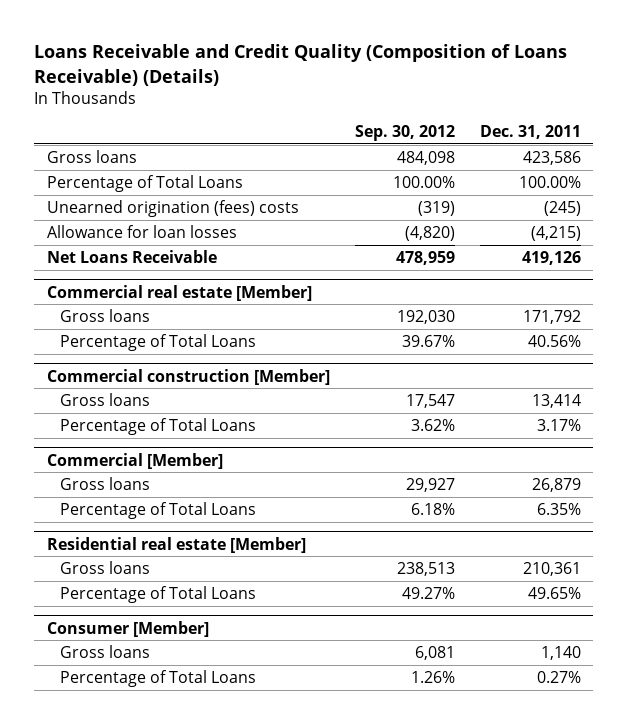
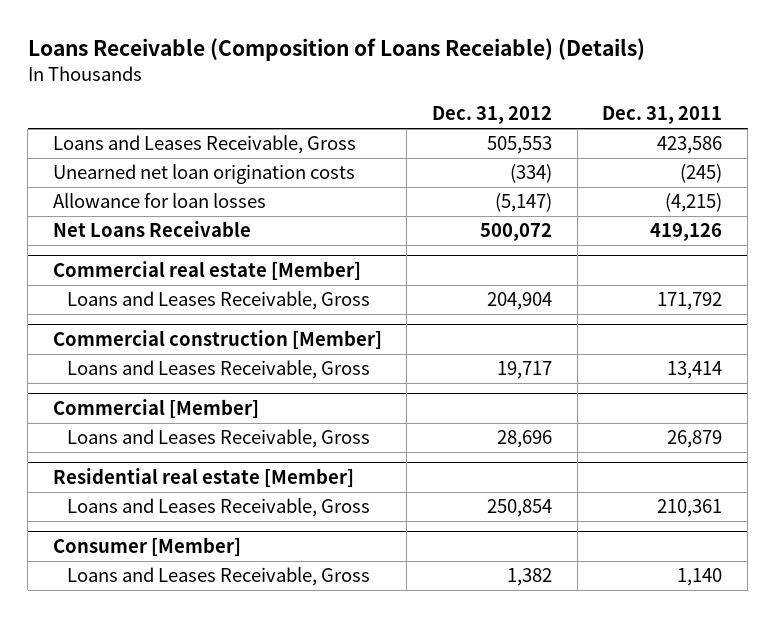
- Loans Receivable and Credit Quality (Composition of Loans Receivable) (Details)
+ Loans Receivable (Composition of Loans Receiable) (Details)
- | Sep. 30, 2012 | Dec. 31, 2011
+ | Dec. 31, 2012 | Dec. 31, 2011
- Gross loans | 484,098 | 423,586
- Percentage of Total Loans | 100.00% | 100.00%
- Unearned origination (fees) costs | (319) | (245)
+ Loans and Leases Receivable, Gross | 505,553 | 423,586
+ Unearned net loan origination costs | (334) | (245)
@ Commercial real estate [Member]
- Gross loans | 192,030 | 171,792
- Percentage of Total Loans | 39.67% | 40.56%
+ Loans and Leases Receivable, Gross | 204,904 | 171,792
@ Commercial construction [Member]
- Gross loans | 17,547 | 13,414
- Percentage of Total Loans | 3.62% | 3.17%
+ Loans and Leases Receivable, Gross | 19,717 | 13,414
@ Commercial [Member]
- Gross loans | 29,927 | 26,879
- Percentage of Total Loans | 6.18% | 6.35%
+ Loans and Leases Receivable, Gross | 28,696 | 26,879
@ Residential real estate [Member]
- Gross loans | 238,513 | 210,361
- Percentage of Total Loans | 49.27% | 49.65%
+ Loans and Leases Receivable, Gross | 250,854 | 210,361
@ Consumer [Member]
- Gross loans | 6,081 | 1,140
- Percentage of Total Loans | 1.26% | 0.27%
+ Loans and Leases Receivable, Gross | 1,382 | 1,140

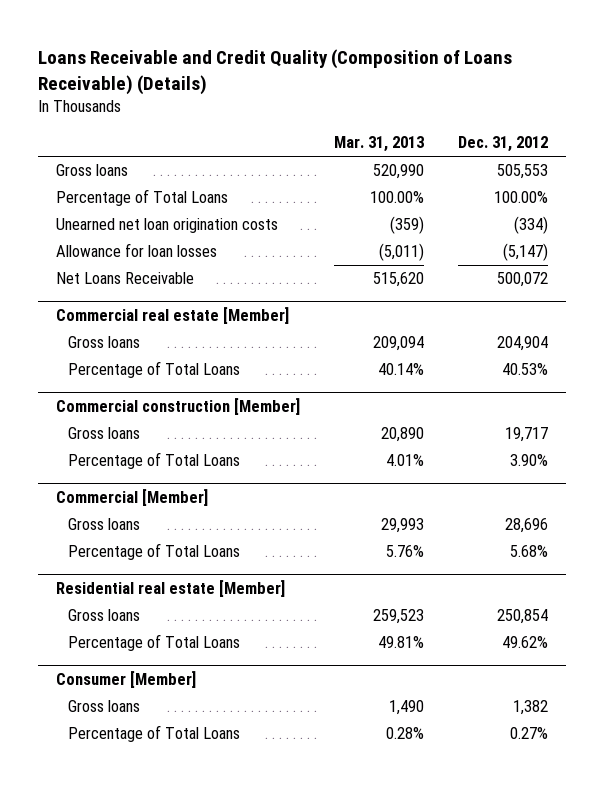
- Loans Receivable (Composition of Loans Receiable) (Details)
+ Loans Receivable and Credit Quality (Composition of Loans Receivable) (Details)
- | Dec. 31, 2012 | Dec. 31, 2011
+ | Mar. 31, 2013 | Dec. 31, 2012
- Loans and Leases Receivable, Gross | 505,553 | 423,586
+ Gross loans | 520,990 | 505,553
+ Percentage of Total Loans | 100.00% | 100.00%
@ Commercial real estate [Member]
- Loans and Leases Receivable, Gross | 204,904 | 171,792
+ Gross loans | 209,094 | 204,904
+ Percentage of Total Loans | 40.14% | 40.53%
@ Commercial construction [Member]
- Loans and Leases Receivable, Gross | 19,717 | 13,414
+ Gross loans | 20,890 | 19,717
+ Percentage of Total Loans | 4.01% | 3.90%
@ Commercial [Member]
- Loans and Leases Receivable, Gross | 28,696 | 26,879
+ Gross loans | 29,993 | 28,696
+ Percentage of Total Loans | 5.76% | 5.68%
@ Residential real estate [Member]
- Loans and Leases Receivable, Gross | 250,854 | 210,361
+ Gross loans | 259,523 | 250,854
+ Percentage of Total Loans | 49.81% | 49.62%
@ Consumer [Member]
- Loans and Leases Receivable, Gross | 1,382 | 1,140
+ Gross loans | 1,490 | 1,382
+ Percentage of Total Loans | 0.28% | 0.27%

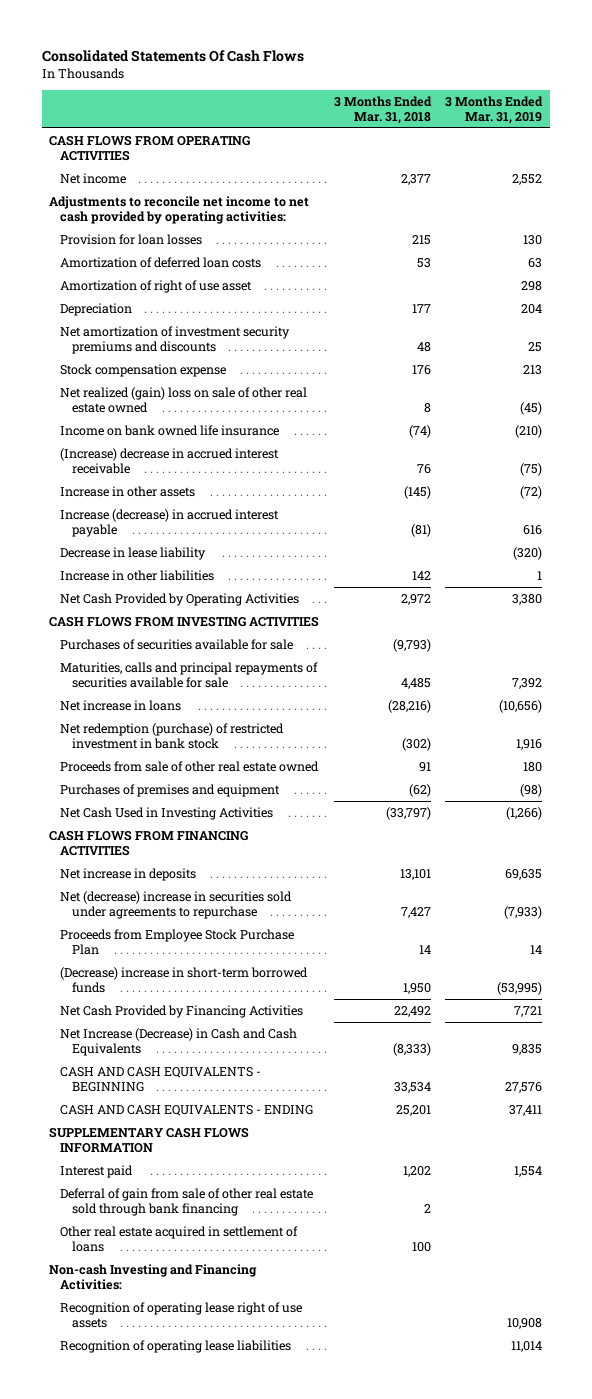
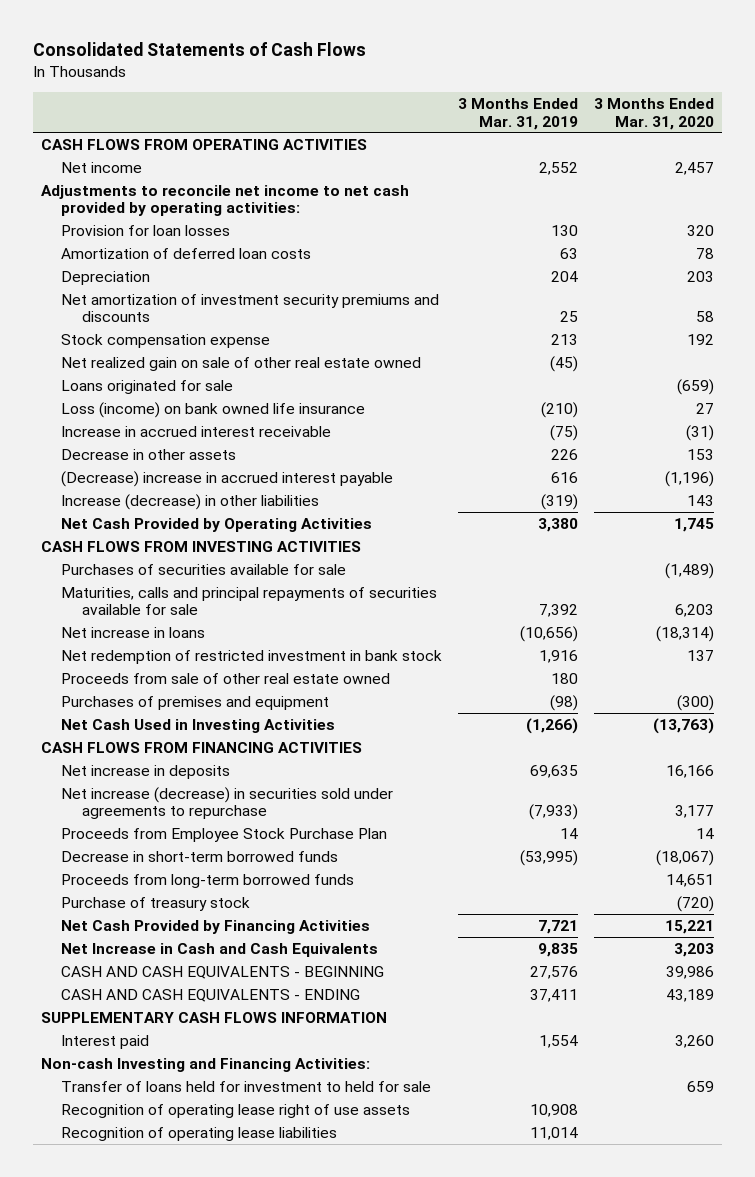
- Consolidated Statements Of Cash Flows
+ Consolidated Statements of Cash Flows
- | 3 Months Ended Mar. 31, 2018 | 3 Months Ended Mar. 31, 2019
+ | 3 Months Ended Mar. 31, 2019 | 3 Months Ended Mar. 31, 2020
- Amortization of right of use asset | | 298
- Net realized (gain) loss on sale of other real estate owned | 8 | (45)
- Income on bank owned life insurance | (74) | (210)
- (Increase) decrease in accrued interest receivable | 76 | (75)
- Increase in other assets | (145) | (72)
- Increase (decrease) in accrued interest payable | (81) | 616
- Decrease in lease liability | | (320)
- Increase in other liabilities | 142 | 1
+ Net realized gain on sale of other real estate owned | (45) |
+ Loans originated for sale | | (659)
+ Loss (income) on bank owned life insurance | (210) | 27
+ Increase in accrued interest receivable | (75) | (31)
+ Decrease in other assets | 226 | 153
+ (Decrease) increase in accrued interest payable | 616 | (1,196)
+ Increase (decrease) in other liabilities | (319) | 143
- Net redemption (purchase) of restricted investment in bank stock | (302) | 1,916
+ Net redemption of restricted investment in bank stock | 1,916 | 137
- Net (decrease) increase in securities sold under agreements to repurchase | 7,427 | (7,933)
+ Net increase (decrease) in securities sold under agreements to repurchase | (7,933) | 3,177
- (Decrease) increase in short-term borrowed funds | 1,950 | (53,995)
+ Decrease in short-term borrowed funds | (53,995) | (18,067)
+ Proceeds from long-term borrowed funds | | 14,651
+ Purchase of treasury stock | | (720)
- Net Increase (Decrease) in Cash and Cash Equivalents | (8,333) | 9,835
+ Net Increase in Cash and Cash Equivalents | 9,835 | 3,203
- Deferral of gain from sale of other real estate sold through bank financing | 2 |
- Other real estate acquired in settlement of loans | 100 |
+ Transfer of loans held for investment to held for sale | | 659

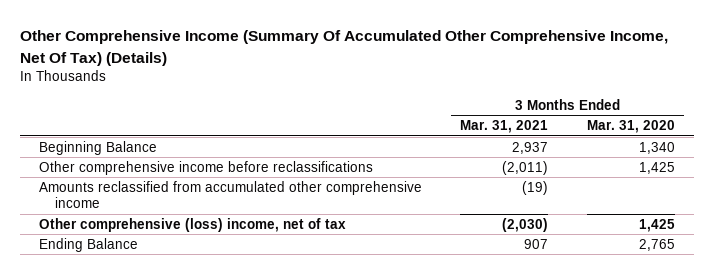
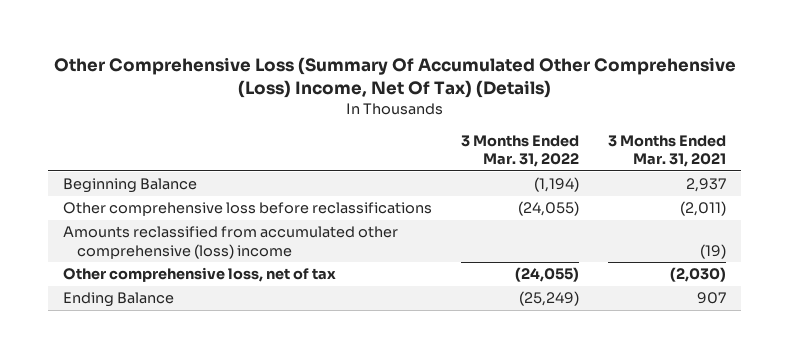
- Other Comprehensive Income (Summary Of Accumulated Other Comprehensive Income, Net Of Tax) (Details)
+ Other Comprehensive Loss (Summary Of Accumulated Other Comprehensive (Loss) Income, Net Of Tax) (Details)
- | 3 Months Ended Mar. 31, 2021 | 3 Months Ended Mar. 31, 2020
+ | 3 Months Ended Mar. 31, 2022 | 3 Months Ended Mar. 31, 2021
- Other comprehensive income before reclassifications | (2,011) | 1,425
- Amounts reclassified from accumulated other comprehensive income | (19) |
- Other comprehensive (loss) income, net of tax | (2,030) | 1,425
+ Other comprehensive loss before reclassifications | (24,055) | (2,011)
+ Amounts reclassified from accumulated other comprehensive (loss) income | | (19)
+ Other comprehensive loss, net of tax | (24,055) | (2,030)

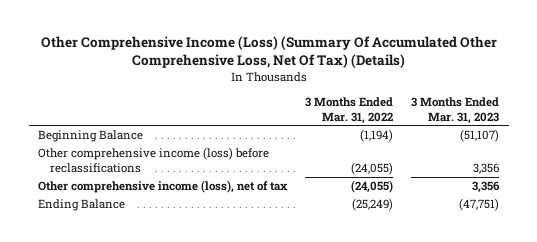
- Other Comprehensive Loss (Summary Of Accumulated Other Comprehensive (Loss) Income, Net Of Tax) (Details)
+ Other Comprehensive Income (Loss) (Summary Of Accumulated Other Comprehensive Loss, Net Of Tax) (Details)
- | 3 Months Ended Mar. 31, 2022 | 3 Months Ended Mar. 31, 2021
+ | 3 Months Ended Mar. 31, 2022 | 3 Months Ended Mar. 31, 2023
- Other comprehensive loss before reclassifications | (24,055) | (2,011)
- Amounts reclassified from accumulated other comprehensive (loss) income | | (19)
- Other comprehensive loss, net of tax | (24,055) | (2,030)
+ Other comprehensive income (loss) before reclassifications | (24,055) | 3,356
+ Other comprehensive income (loss), net of tax | (24,055) | 3,356

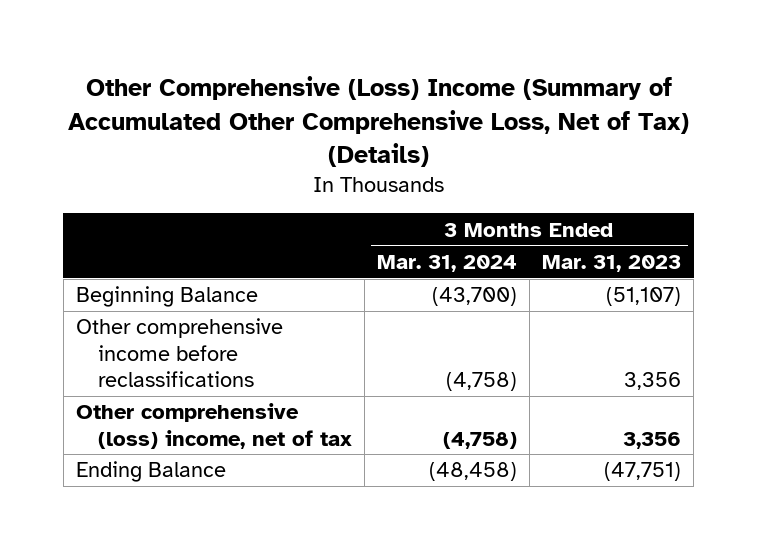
- Other Comprehensive Income (Loss) (Summary Of Accumulated Other Comprehensive Loss, Net Of Tax) (Details)
+ Other Comprehensive (Loss) Income (Summary of Accumulated Other Comprehensive Loss, Net of Tax) (Details)
- | 3 Months Ended Mar. 31, 2022 | 3 Months Ended Mar. 31, 2023
+ | 3 Months Ended Mar. 31, 2024 | 3 Months Ended Mar. 31, 2023
- Other comprehensive income (loss) before reclassifications | (24,055) | 3,356
- Other comprehensive income (loss), net of tax | (24,055) | 3,356
+ Other comprehensive income before reclassifications | (4,758) | 3,356
+ Other comprehensive (loss) income, net of tax | (4,758) | 3,356

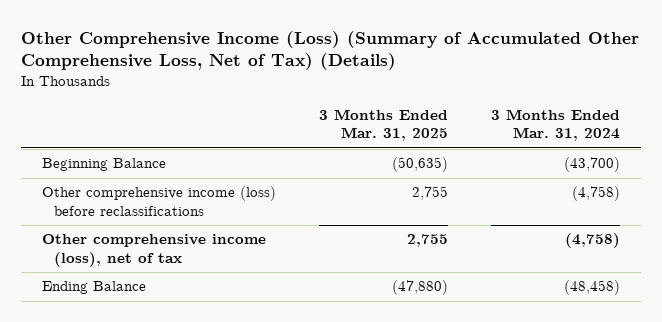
- Other Comprehensive (Loss) Income (Summary of Accumulated Other Comprehensive Loss, Net of Tax) (Details)
+ Other Comprehensive Income (Loss) (Summary of Accumulated Other Comprehensive Loss, Net of Tax) (Details)
- | 3 Months Ended Mar. 31, 2024 | 3 Months Ended Mar. 31, 2023
+ | 3 Months Ended Mar. 31, 2025 | 3 Months Ended Mar. 31, 2024
- Other comprehensive income before reclassifications | (4,758) | 3,356
- Other comprehensive (loss) income, net of tax | (4,758) | 3,356
+ Other comprehensive income (loss) before reclassifications | 2,755 | (4,758)
+ Other comprehensive income (loss), net of tax | 2,755 | (4,758)

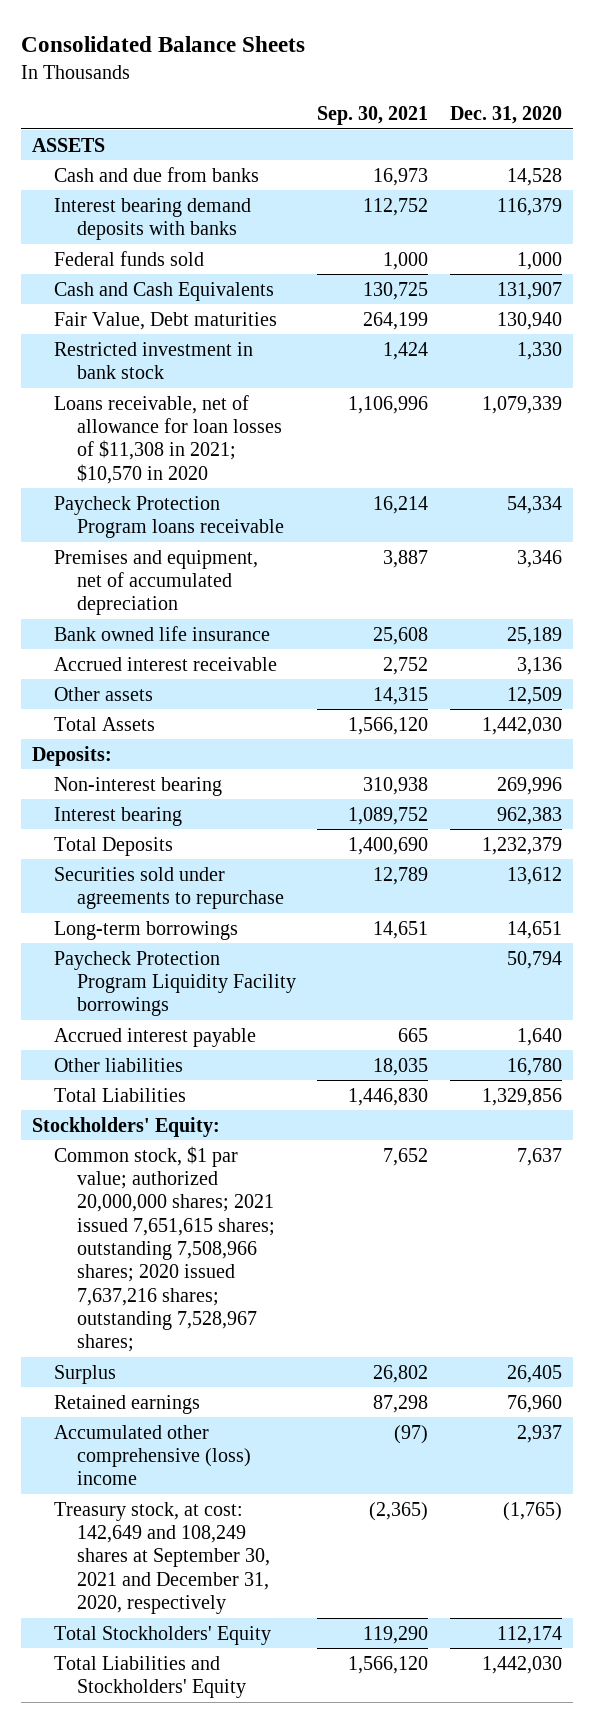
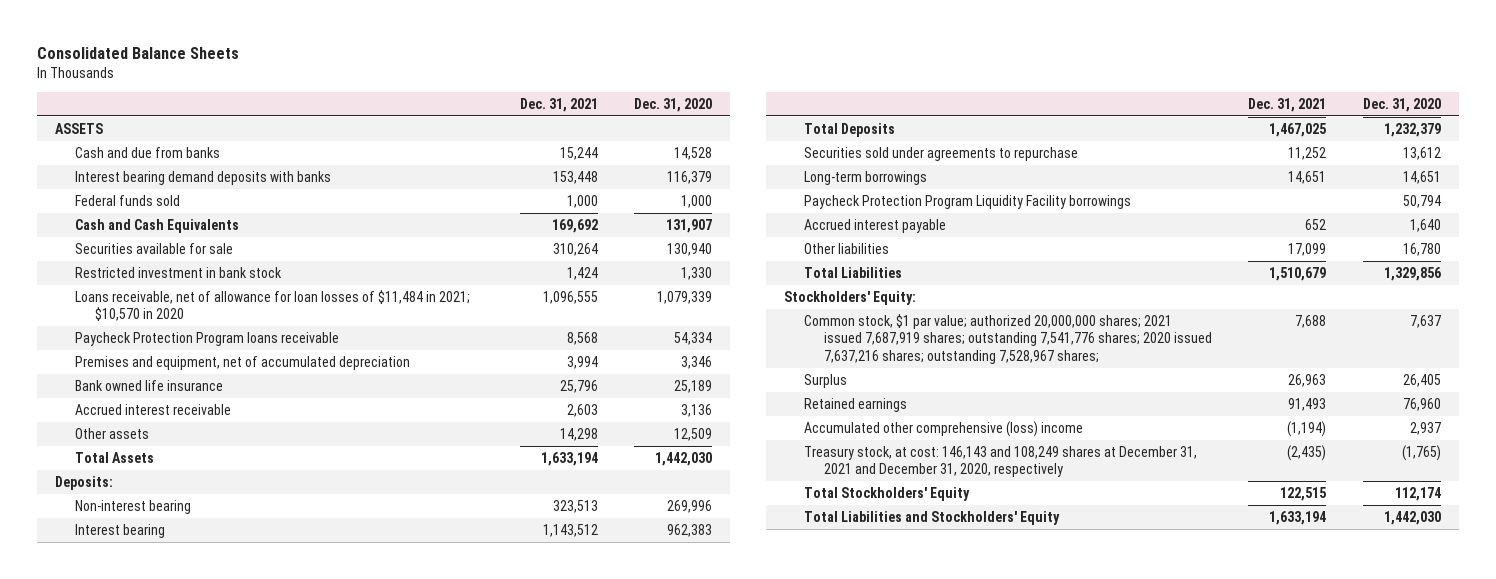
- | Sep. 30, 2021 | Dec. 31, 2020
+ | Dec. 31, 2021 | Dec. 31, 2020
- Fair Value, Debt maturities | 264,199 | 130,940
+ Securities available for sale | 310,264 | 130,940
- Loans receivable, net of allowance for loan losses of $11,308 in 2021; $10,570 in 2020 | 1,106,996 | 1,079,339
+ Loans receivable, net of allowance for loan losses of $11,484 in 2021; $10,570 in 2020 | 1,096,555 | 1,079,339
- Common stock, $1 par value; authorized 20,000,000 shares; 2021 issued 7,651,615 shares; outstanding 7,508,966 shares; 2020 issued 7,637,216 shares; outstanding 7,528,967 shares; | 7,652 | 7,637
+ Common stock, $1 par value; authorized 20,000,000 shares; 2021 issued 7,687,919 shares; outstanding 7,541,776 shares; 2020 issued 7,637,216 shares; outstanding 7,528,967 shares; | 7,688 | 7,637
- Treasury stock, at cost: 142,649 and 108,249 shares at September 30, 2021 and December 31, 2020, respectively | (2,365) | (1,765)
+ Treasury stock, at cost: 146,143 and 108,249 shares at December 31, 2021 and December 31, 2020, respectively | (2,435) | (1,765)

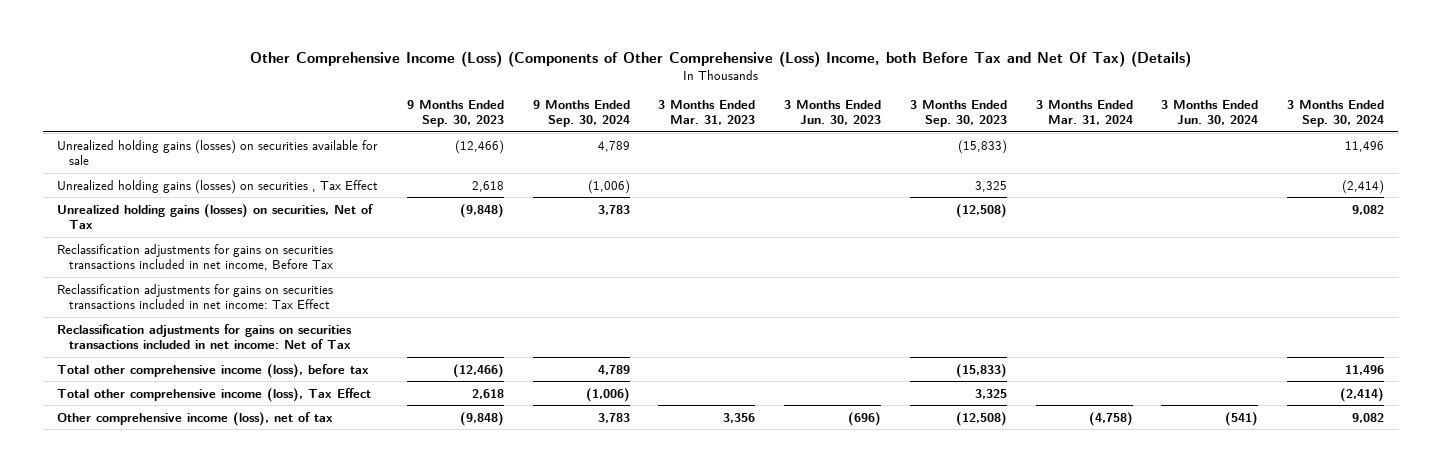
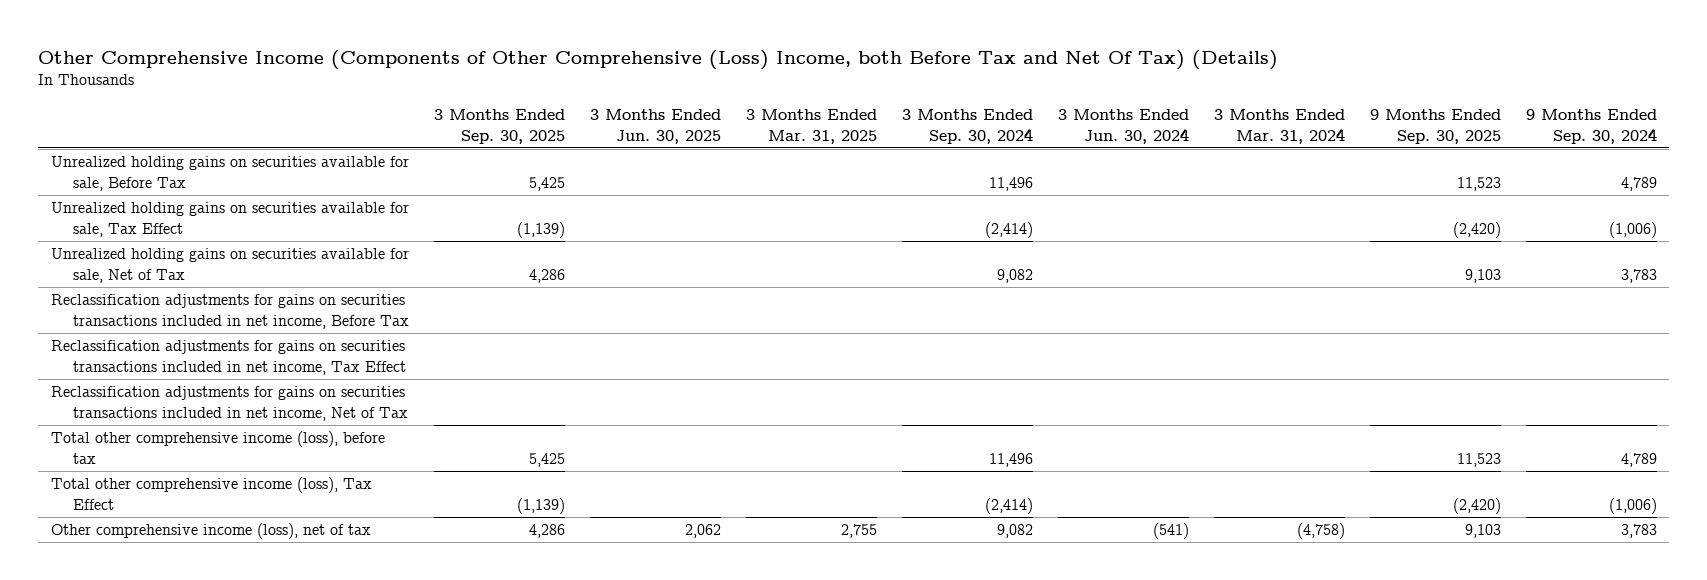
- Other Comprehensive Income (Loss) (Components of Other Comprehensive (Loss) Income, both Before Tax and Net Of Tax) (Details)
+ Other Comprehensive Income (Components of Other Comprehensive (Loss) Income, both Before Tax and Net Of Tax) (Details)
- | 9 Months Ended Sep. 30, 2023 | 9 Months Ended Sep. 30, 2024 | 3 Months Ended Mar. 31, 2023 | 3 Months Ended Jun. 30, 2023 | 3 Months Ended Sep. 30, 2023 | 3 Months Ended Mar. 31, 2024 | 3 Months Ended Jun. 30, 2024 | 3 Months Ended Sep. 30, 2024
+ | 3 Months Ended Sep. 30, 2025 | 3 Months Ended Jun. 30, 2025 | 3 Months Ended Mar. 31, 2025 | 3 Months Ended Sep. 30, 2024 | 3 Months Ended Jun. 30, 2024 | 3 Months Ended Mar. 31, 2024 | 9 Months Ended Sep. 30, 2025 | 9 Months Ended Sep. 30, 2024
- Unrealized holding gains (losses) on securities available for sale | (12,466) | 4,789 | | | (15,833) | | | 11,496
- Unrealized holding gains (losses) on securities , Tax Effect | 2,618 | (1,006) | | | 3,325 | | | (2,414)
- Unrealized holding gains (losses) on securities, Net of Tax | (9,848) | 3,783 | | | (12,508) | | | 9,082
+ Unrealized holding gains on securities available for sale, Before Tax | 5,425 | | | 11,496 | | | 11,523 | 4,789
+ Unrealized holding gains on securities available for sale, Tax Effect | (1,139) | | | (2,414) | | | (2,420) | (1,006)
+ Unrealized holding gains on securities available for sale, Net of Tax | 4,286 | | | 9,082 | | | 9,103 | 3,783
- Reclassification adjustments for gains on securities transactions included in net income: Tax Effect
- Reclassification adjustments for gains on securities transactions included in net income: Net of Tax
+ Reclassification adjustments for gains on securities transactions included in net income, Tax Effect
+ Reclassification adjustments for gains on securities transactions included in net income, Net of Tax

